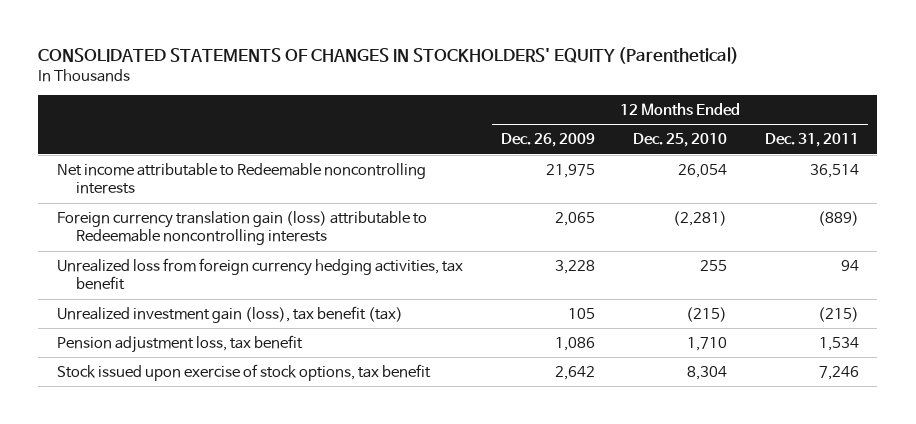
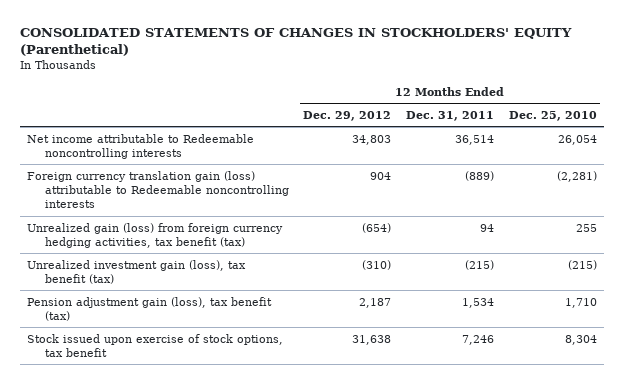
- | 12 Months Ended Dec. 26, 2009 | 12 Months Ended Dec. 25, 2010 | 12 Months Ended Dec. 31, 2011
+ | 12 Months Ended Dec. 29, 2012 | 12 Months Ended Dec. 31, 2011 | 12 Months Ended Dec. 25, 2010
- Unrealized loss from foreign currency hedging activities, tax benefit | 3,228 | 255 | 94
+ Unrealized gain (loss) from foreign currency hedging activities, tax benefit (tax) | (654) | 94 | 255
- Pension adjustment loss, tax benefit | 1,086 | 1,710 | 1,534
+ Pension adjustment gain (loss), tax benefit (tax) | 2,187 | 1,534 | 1,710

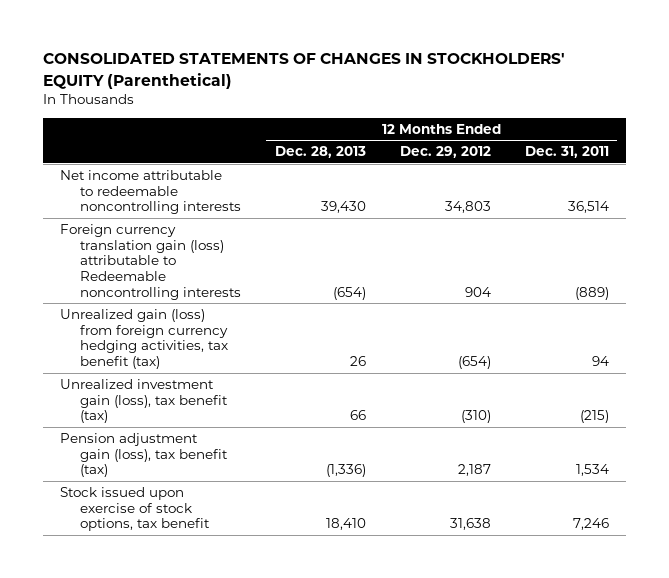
- | 12 Months Ended Dec. 29, 2012 | 12 Months Ended Dec. 31, 2011 | 12 Months Ended Dec. 25, 2010
+ | 12 Months Ended Dec. 28, 2013 | 12 Months Ended Dec. 29, 2012 | 12 Months Ended Dec. 31, 2011
- Net income attributable to Redeemable noncontrolling interests | 34,803 | 36,514 | 26,054
+ Net income attributable to redeemable noncontrolling interests | 39,430 | 34,803 | 36,514

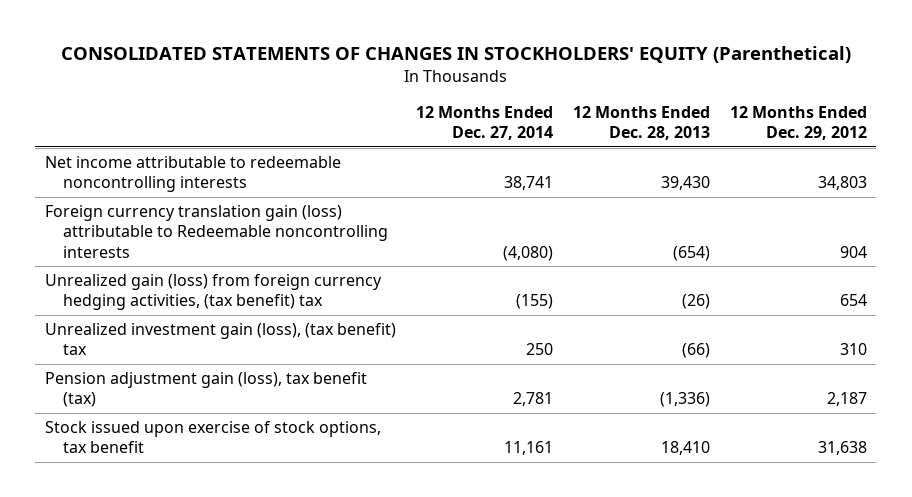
- | 12 Months Ended Dec. 28, 2013 | 12 Months Ended Dec. 29, 2012 | 12 Months Ended Dec. 31, 2011
+ | 12 Months Ended Dec. 27, 2014 | 12 Months Ended Dec. 28, 2013 | 12 Months Ended Dec. 29, 2012
- Unrealized gain (loss) from foreign currency hedging activities, tax benefit (tax) | 26 | (654) | 94
- Unrealized investment gain (loss), tax benefit (tax) | 66 | (310) | (215)
+ Unrealized gain (loss) from foreign currency hedging activities, (tax benefit) tax | (155) | (26) | 654
+ Unrealized investment gain (loss), (tax benefit) tax | 250 | (66) | 310

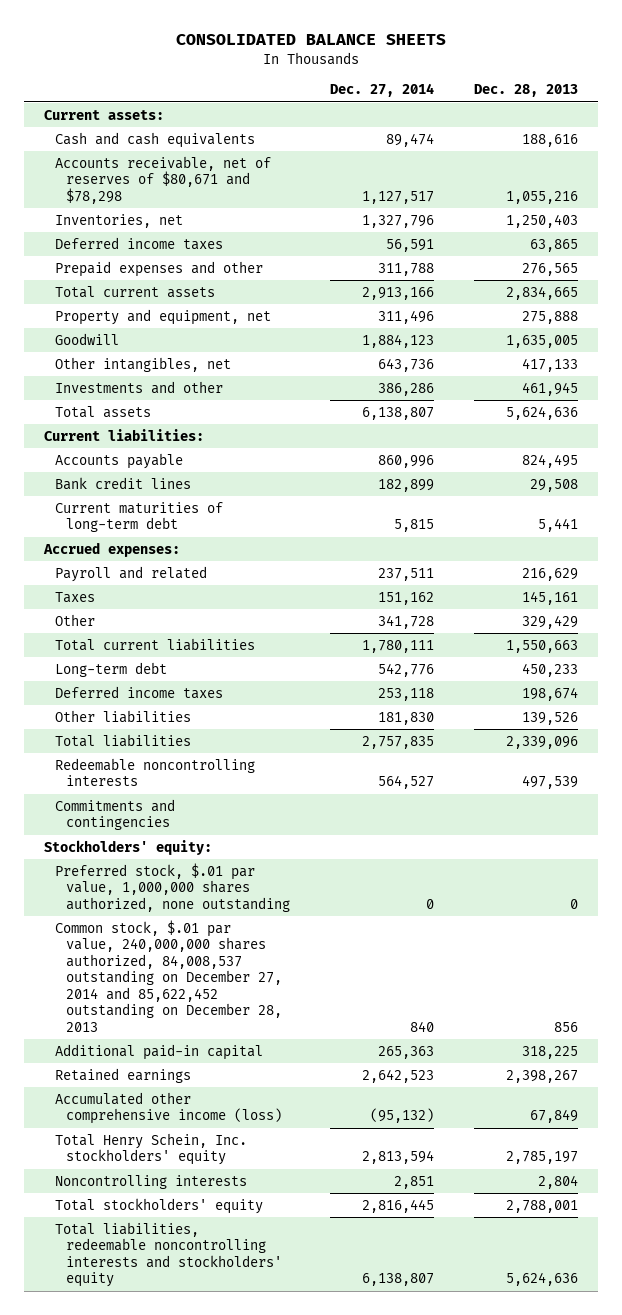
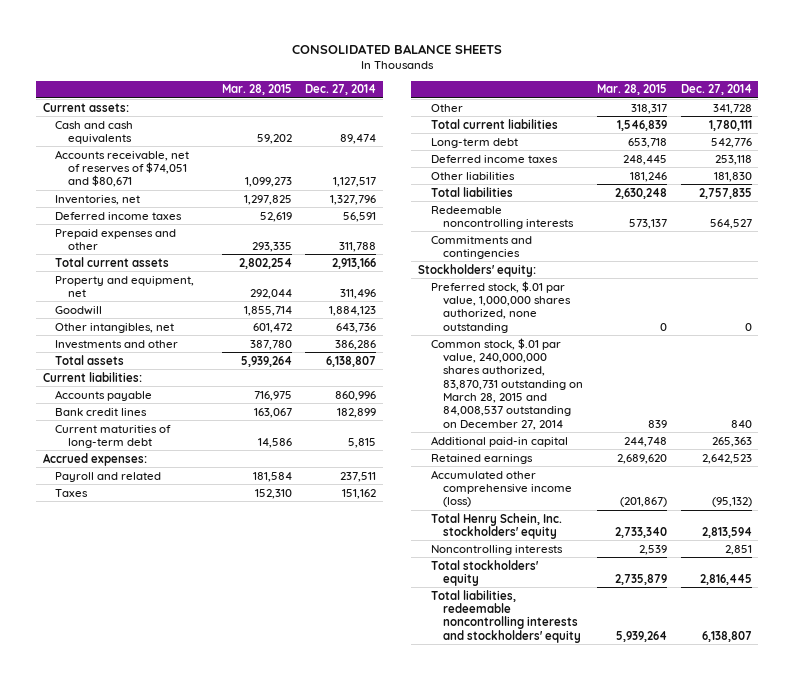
- | Dec. 27, 2014 | Dec. 28, 2013
+ | Mar. 28, 2015 | Dec. 27, 2014
- Accounts receivable, net of reserves of $80,671 and $78,298 | 1,127,517 | 1,055,216
+ Accounts receivable, net of reserves of $74,051 and $80,671 | 1,099,273 | 1,127,517
- Common stock, $.01 par value, 240,000,000 shares authorized, 84,008,537 outstanding on December 27, 2014 and 85,622,452 outstanding on December 28, 2013 | 840 | 856
+ Common stock, $.01 par value, 240,000,000 shares authorized, 83,870,731 outstanding on March 28, 2015 and 84,008,537 outstanding on December 27, 2014 | 839 | 840

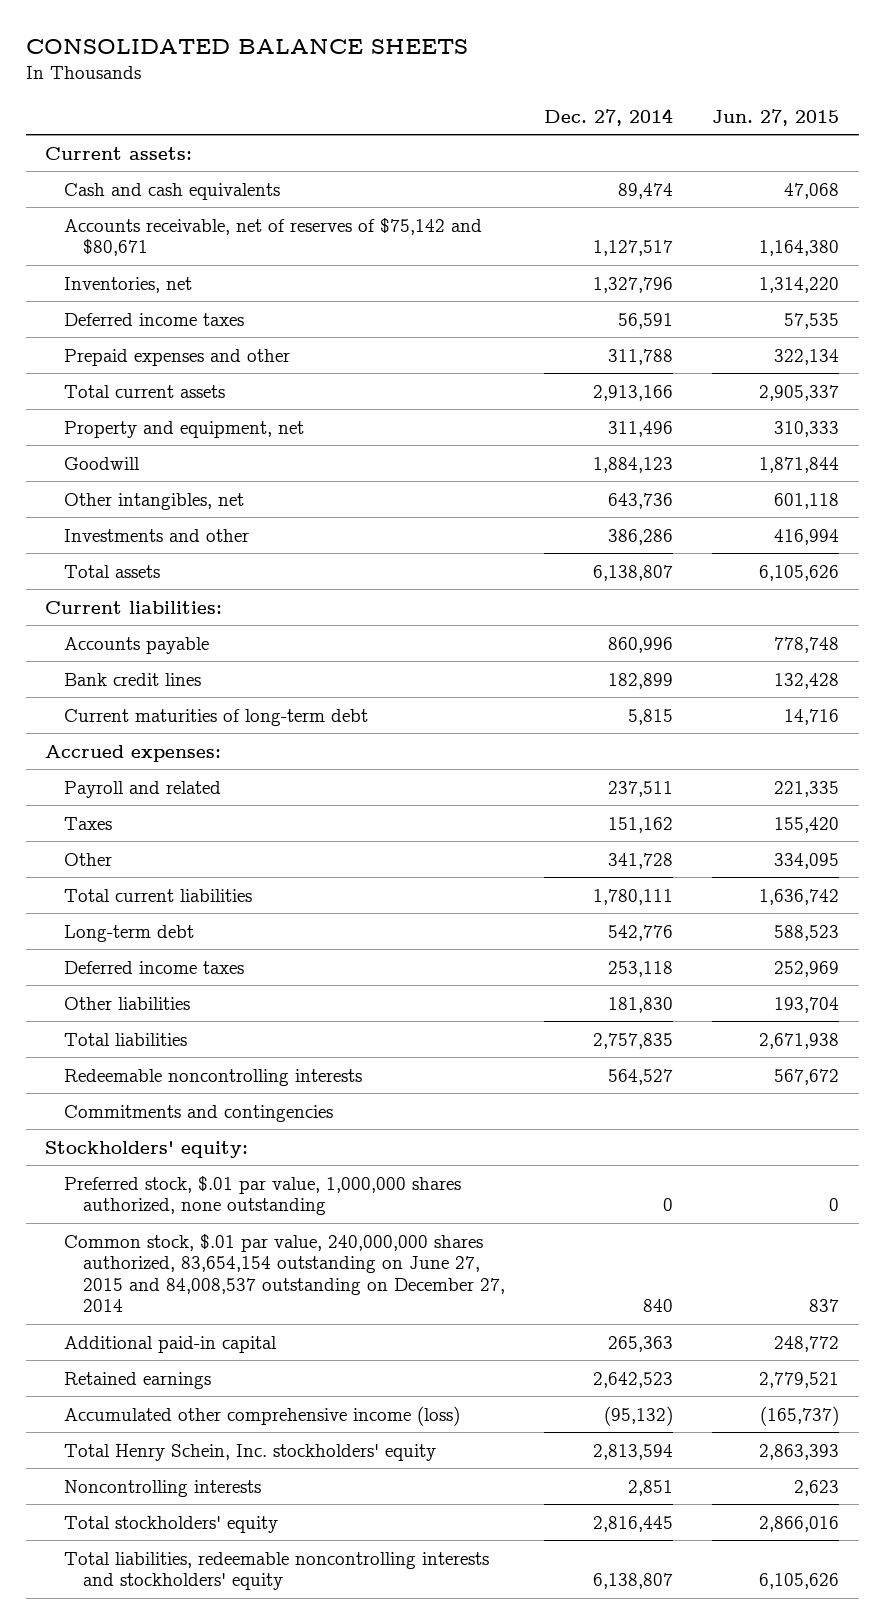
- | Mar. 28, 2015 | Dec. 27, 2014
+ | Dec. 27, 2014 | Jun. 27, 2015
- Accounts receivable, net of reserves of $74,051 and $80,671 | 1,099,273 | 1,127,517
+ Accounts receivable, net of reserves of $75,142 and $80,671 | 1,127,517 | 1,164,380
- Common stock, $.01 par value, 240,000,000 shares authorized, 83,870,731 outstanding on March 28, 2015 and 84,008,537 outstanding on December 27, 2014 | 839 | 840
+ Common stock, $.01 par value, 240,000,000 shares authorized, 83,654,154 outstanding on June 27, 2015 and 84,008,537 outstanding on December 27, 2014 | 840 | 837

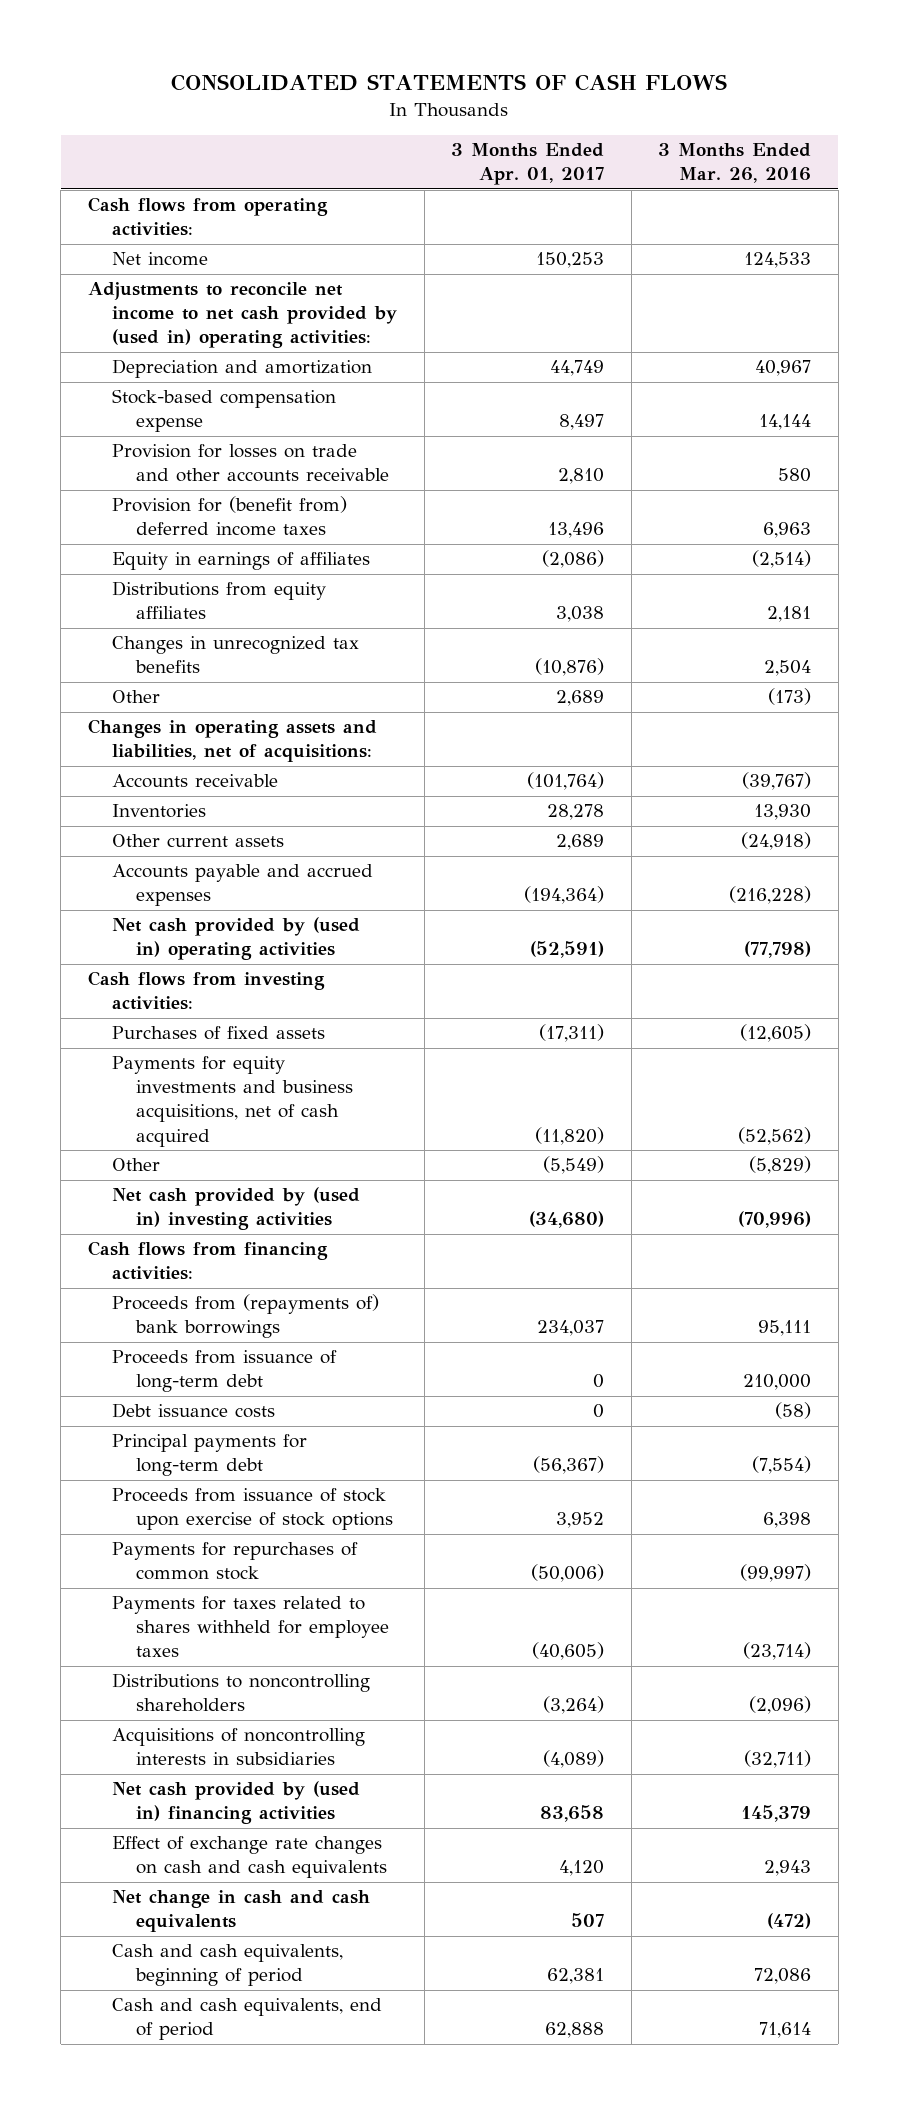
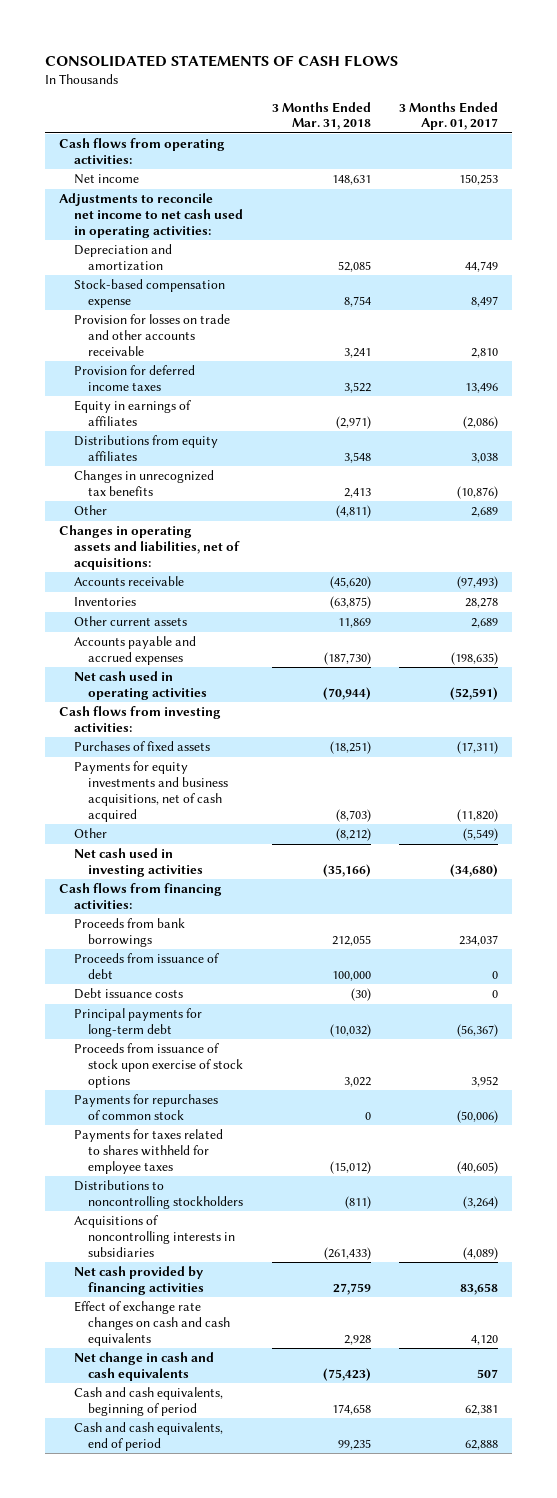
- | 3 Months Ended Apr. 01, 2017 | 3 Months Ended Mar. 26, 2016
+ | 3 Months Ended Mar. 31, 2018 | 3 Months Ended Apr. 01, 2017
- Adjustments to reconcile net income to net cash provided by (used in) operating activities:
+ Adjustments to reconcile net income to net cash used in operating activities:
- Provision for (benefit from) deferred income taxes | 13,496 | 6,963
+ Provision for deferred income taxes | 3,522 | 13,496
- Accounts receivable | (101,764) | (39,767)
+ Accounts receivable | (45,620) | (97,493)
- Accounts payable and accrued expenses | (194,364) | (216,228)
- Net cash provided by (used in) operating activities | (52,591) | (77,798)
+ Accounts payable and accrued expenses | (187,730) | (198,635)
+ Net cash used in operating activities | (70,944) | (52,591)
- Net cash provided by (used in) investing activities | (34,680) | (70,996)
+ Net cash used in investing activities | (35,166) | (34,680)
- Proceeds from (repayments of) bank borrowings | 234,037 | 95,111
- Proceeds from issuance of long-term debt | 0 | 210,000
+ Proceeds from bank borrowings | 212,055 | 234,037
+ Proceeds from issuance of debt | 100,000 | 0
- Distributions to noncontrolling shareholders | (3,264) | (2,096)
+ Distributions to noncontrolling stockholders | (811) | (3,264)
- Net cash provided by (used in) financing activities | 83,658 | 145,379
+ Net cash provided by financing activities | 27,759 | 83,658

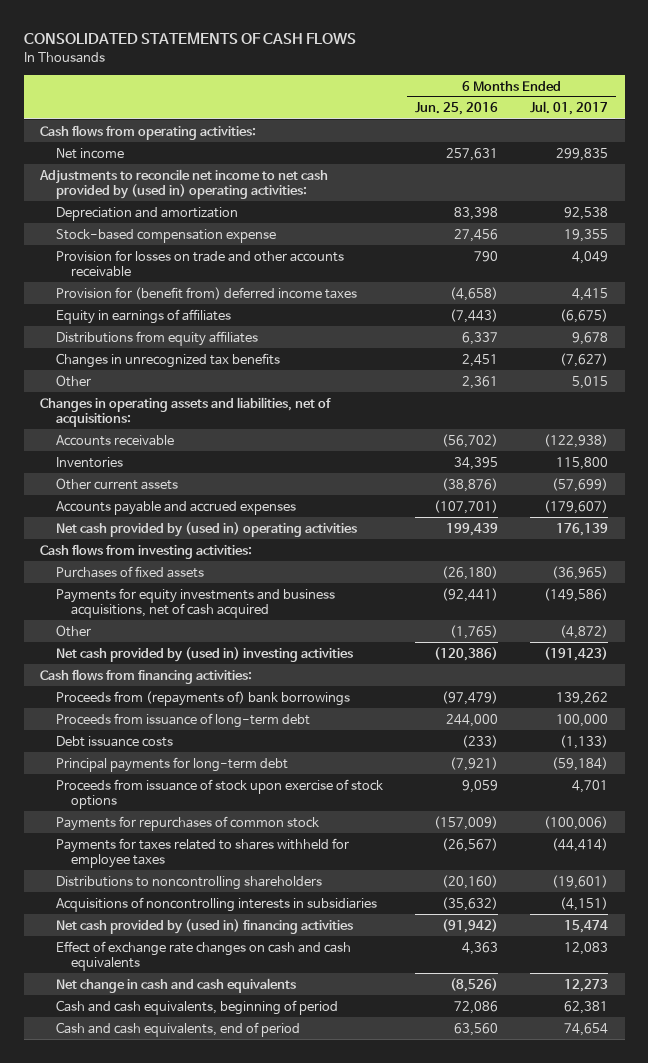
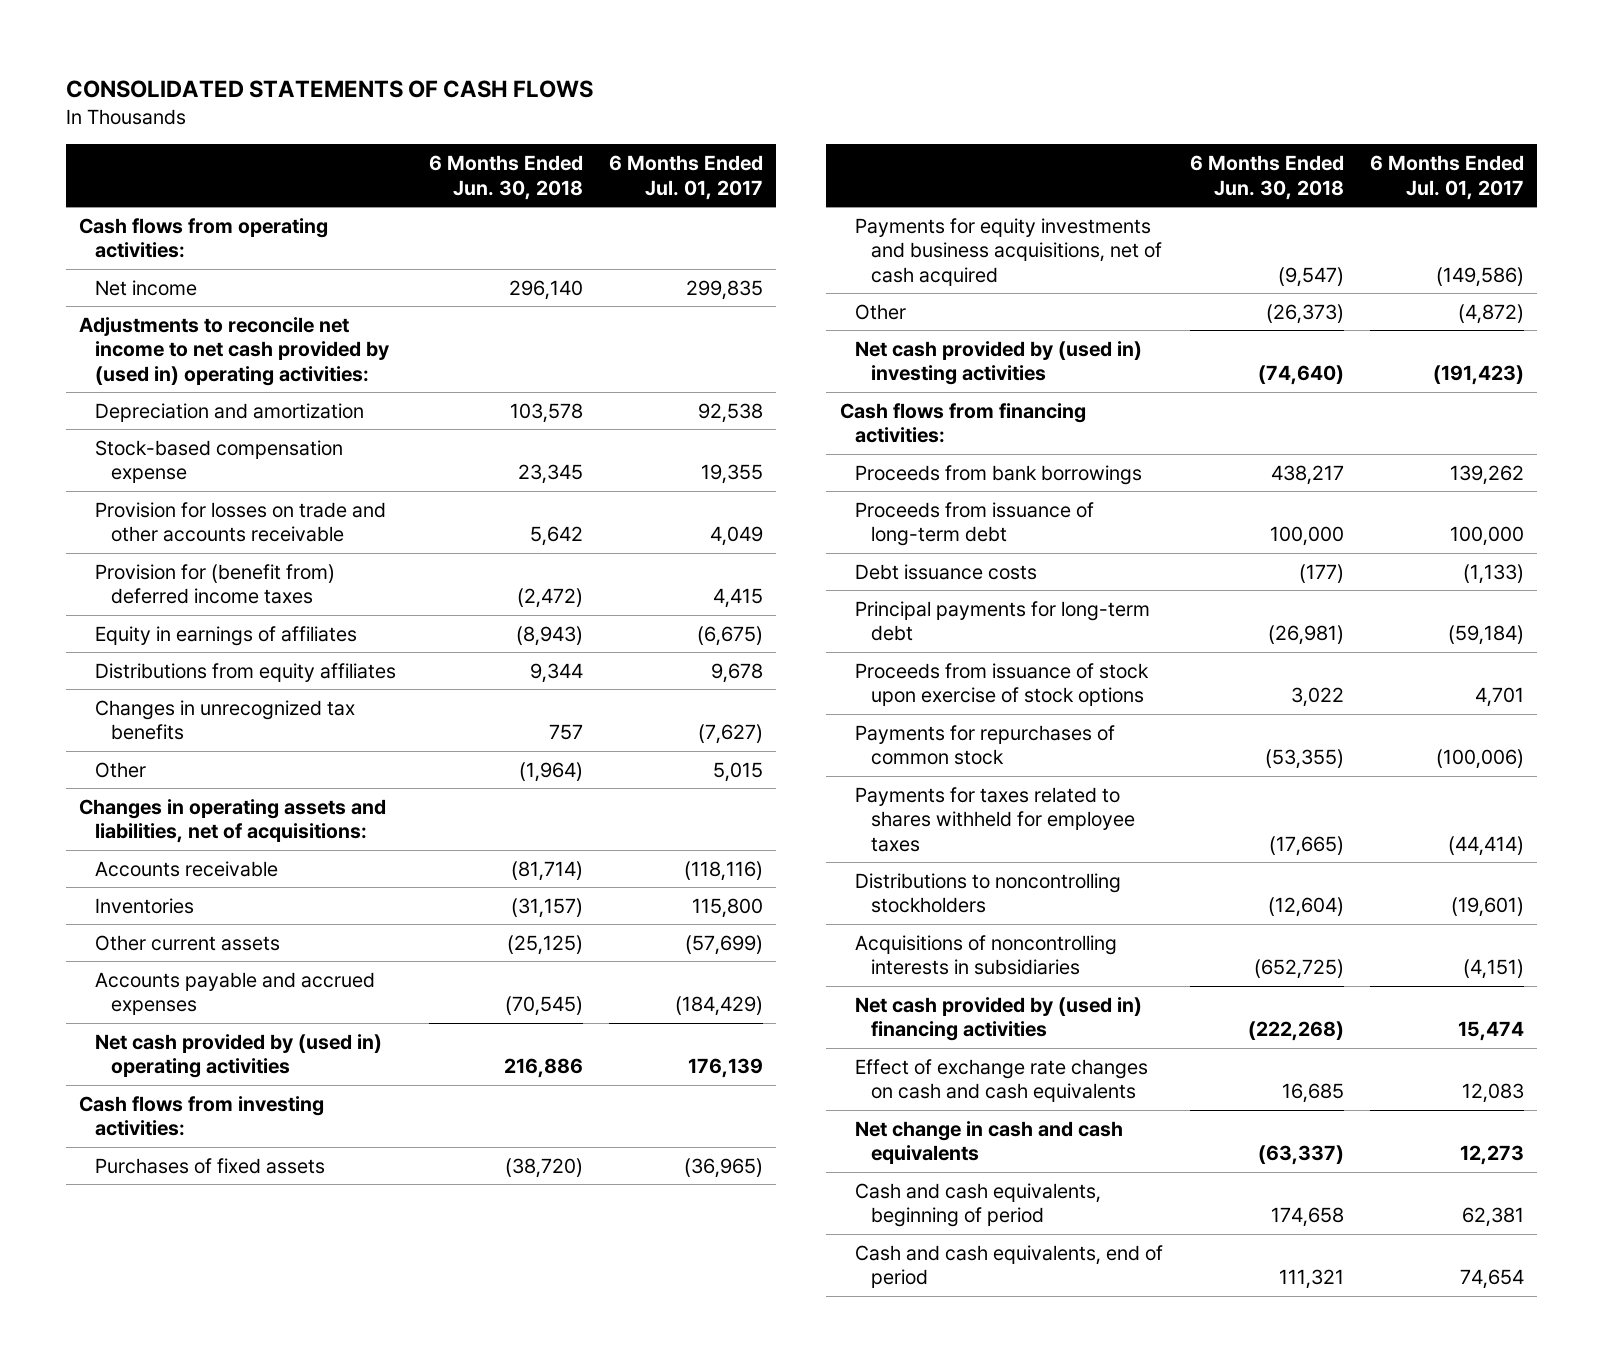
- | 6 Months Ended Jun. 25, 2016 | 6 Months Ended Jul. 01, 2017
+ | 6 Months Ended Jun. 30, 2018 | 6 Months Ended Jul. 01, 2017
- Accounts receivable | (56,702) | (122,938)
+ Accounts receivable | (81,714) | (118,116)
- Accounts payable and accrued expenses | (107,701) | (179,607)
+ Accounts payable and accrued expenses | (70,545) | (184,429)
- Proceeds from (repayments of) bank borrowings | (97,479) | 139,262
+ Proceeds from bank borrowings | 438,217 | 139,262
- Distributions to noncontrolling shareholders | (20,160) | (19,601)
+ Distributions to noncontrolling stockholders | (12,604) | (19,601)

